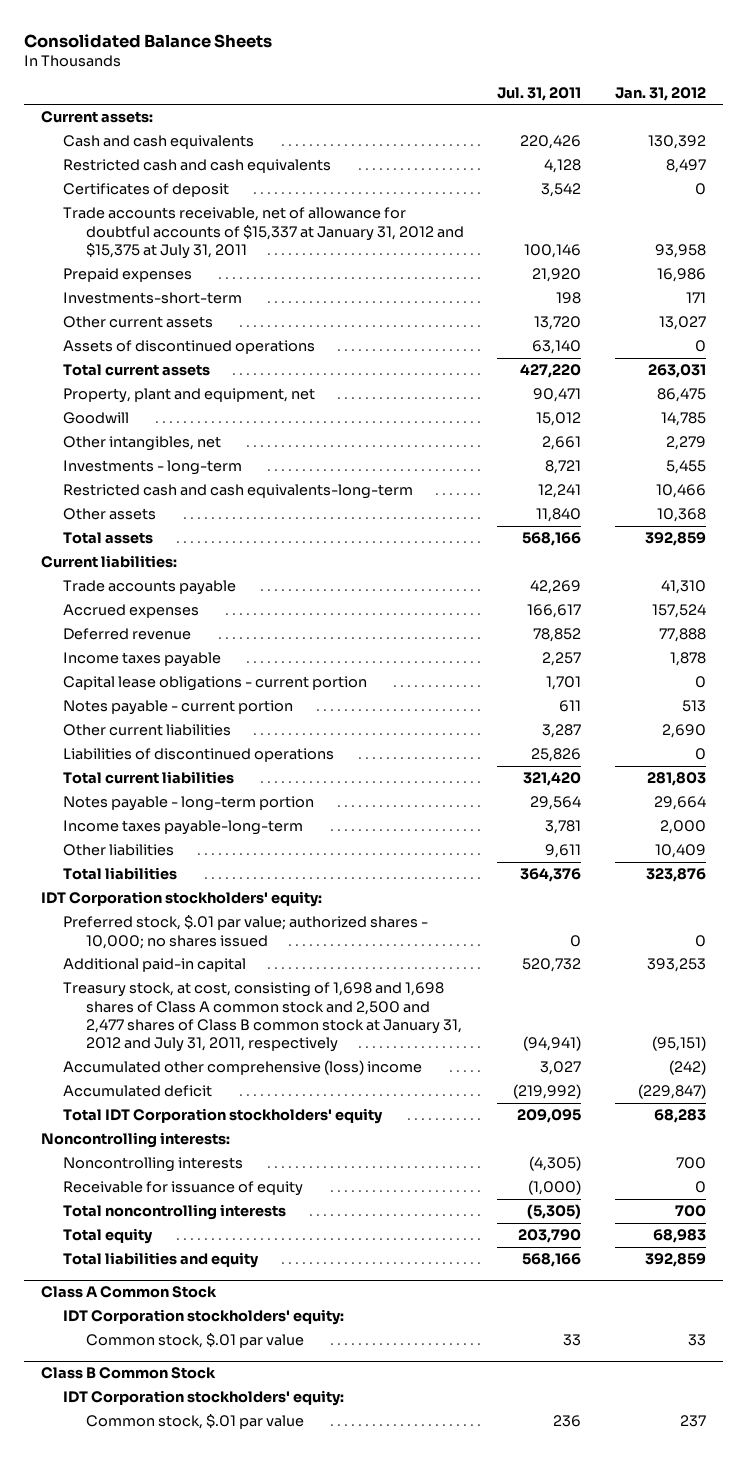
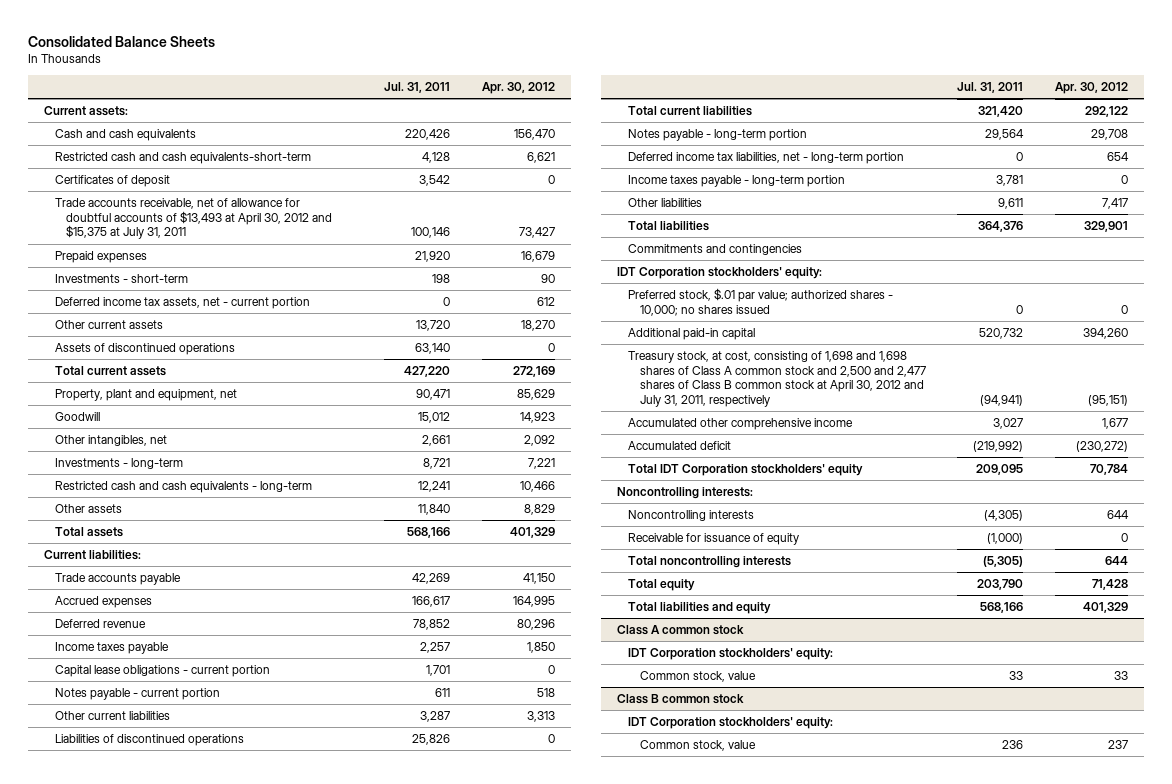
- | Jul. 31, 2011 | Jan. 31, 2012
+ | Jul. 31, 2011 | Apr. 30, 2012
- Restricted cash and cash equivalents | 4,128 | 8,497
+ Restricted cash and cash equivalents-short-term | 4,128 | 6,621
- Trade accounts receivable, net of allowance for doubtful accounts of $15,337 at January 31, 2012 and $15,375 at July 31, 2011 | 100,146 | 93,958
+ Trade accounts receivable, net of allowance for doubtful accounts of $13,493 at April 30, 2012 and $15,375 at July 31, 2011 | 100,146 | 73,427
- Investments-short-term | 198 | 171
+ Investments - short-term | 198 | 90
+ Deferred income tax assets, net - current portion | 0 | 612
- Restricted cash and cash equivalents-long-term | 12,241 | 10,466
+ Restricted cash and cash equivalents - long-term | 12,241 | 10,466
- Income taxes payable-long-term | 3,781 | 2,000
+ Deferred income tax liabilities, net - long-term portion | 0 | 654
+ Income taxes payable - long-term portion | 3,781 | 0
+ Commitments and contingencies
- Treasury stock, at cost, consisting of 1,698 and 1,698 shares of Class A common stock and 2,500 and 2,477 shares of Class B common stock at January 31, 2012 and July 31, 2011, respectively | (94,941) | (95,151)
- Accumulated other comprehensive (loss) income | 3,027 | (242)
+ Treasury stock, at cost, consisting of 1,698 and 1,698 shares of Class A common stock and 2,500 and 2,477 shares of Class B common stock at April 30, 2012 and July 31, 2011, respectively | (94,941) | (95,151)
+ Accumulated other comprehensive income | 3,027 | 1,677
- Class A Common Stock
+ Class A common stock
- Common stock, $.01 par value | 33 | 33
- Class B Common Stock
+ Common stock, value | 33 | 33
+ Class B common stock
- Common stock, $.01 par value | 236 | 237
+ Common stock, value | 236 | 237

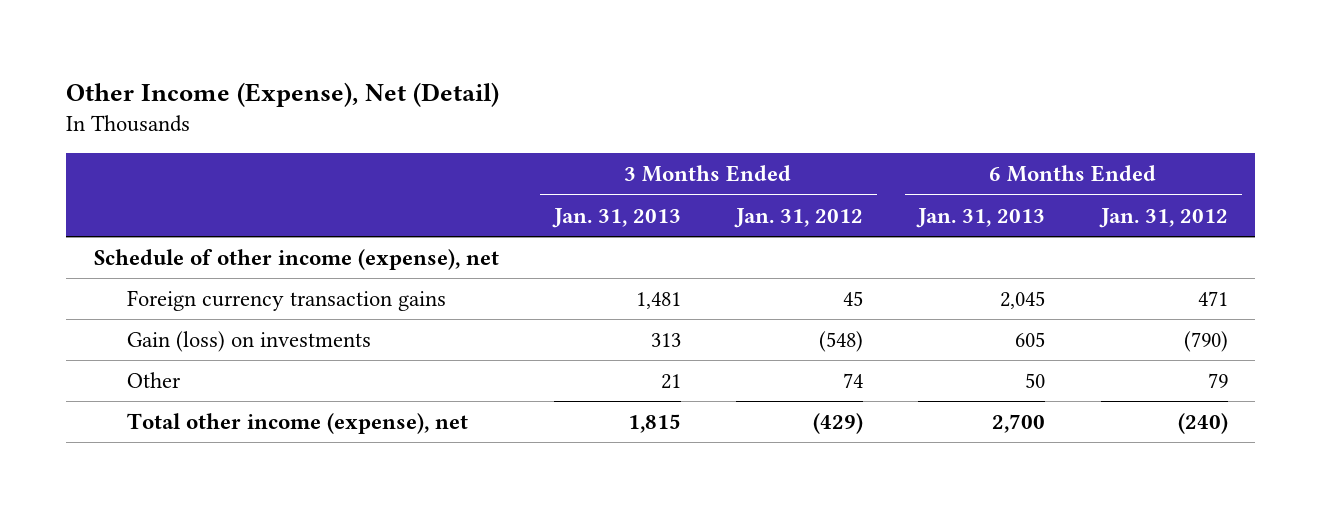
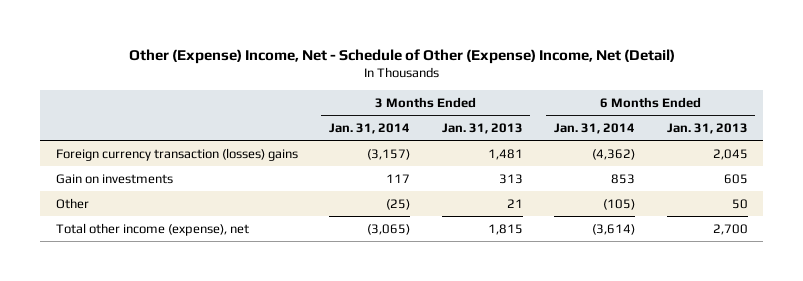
- Other Income (Expense), Net (Detail)
+ Other (Expense) Income, Net - Schedule of Other (Expense) Income, Net (Detail)
- | 3 Months Ended Jan. 31, 2013 | 3 Months Ended Jan. 31, 2012 | 6 Months Ended Jan. 31, 2013 | 6 Months Ended Jan. 31, 2012
+ | 3 Months Ended Jan. 31, 2014 | 3 Months Ended Jan. 31, 2013 | 6 Months Ended Jan. 31, 2014 | 6 Months Ended Jan. 31, 2013
- Schedule of other income (expense), net
- Foreign currency transaction gains | 1,481 | 45 | 2,045 | 471
- Gain (loss) on investments | 313 | (548) | 605 | (790)
+ Foreign currency transaction (losses) gains | (3,157) | 1,481 | (4,362) | 2,045
+ Gain on investments | 117 | 313 | 853 | 605

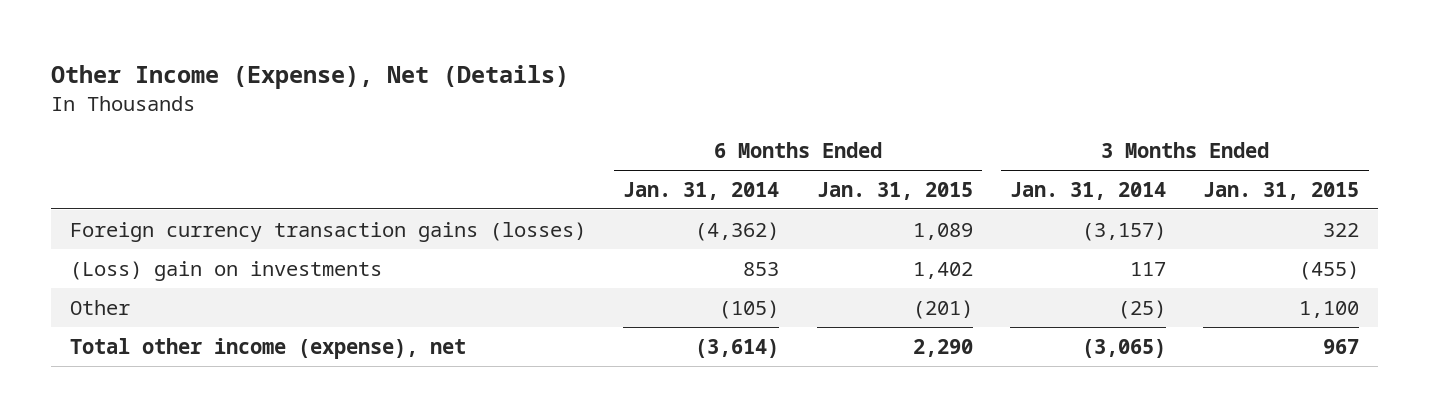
- Other (Expense) Income, Net - Schedule of Other (Expense) Income, Net (Detail)
+ Other Income (Expense), Net (Details)
- | 3 Months Ended Jan. 31, 2014 | 3 Months Ended Jan. 31, 2013 | 6 Months Ended Jan. 31, 2014 | 6 Months Ended Jan. 31, 2013
+ | 6 Months Ended Jan. 31, 2014 | 6 Months Ended Jan. 31, 2015 | 3 Months Ended Jan. 31, 2014 | 3 Months Ended Jan. 31, 2015
- Foreign currency transaction (losses) gains | (3,157) | 1,481 | (4,362) | 2,045
- Gain on investments | 117 | 313 | 853 | 605
+ Foreign currency transaction gains (losses) | (4,362) | 1,089 | (3,157) | 322
+ (Loss) gain on investments | 853 | 1,402 | 117 | (455)

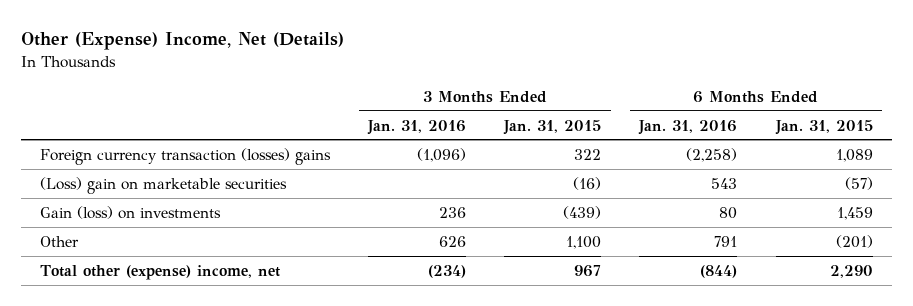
- Other Income (Expense), Net (Details)
+ Other (Expense) Income, Net (Details)
- | 6 Months Ended Jan. 31, 2014 | 6 Months Ended Jan. 31, 2015 | 3 Months Ended Jan. 31, 2014 | 3 Months Ended Jan. 31, 2015
+ | 3 Months Ended Jan. 31, 2016 | 3 Months Ended Jan. 31, 2015 | 6 Months Ended Jan. 31, 2016 | 6 Months Ended Jan. 31, 2015
- Foreign currency transaction gains (losses) | (4,362) | 1,089 | (3,157) | 322
- (Loss) gain on investments | 853 | 1,402 | 117 | (455)
+ Foreign currency transaction (losses) gains | (1,096) | 322 | (2,258) | 1,089
+ (Loss) gain on marketable securities | | (16) | 543 | (57)
+ Gain (loss) on investments | 236 | (439) | 80 | 1,459
- Total other income (expense), net | (3,614) | 2,290 | (3,065) | 967
+ Total other (expense) income, net | (234) | 967 | (844) | 2,290

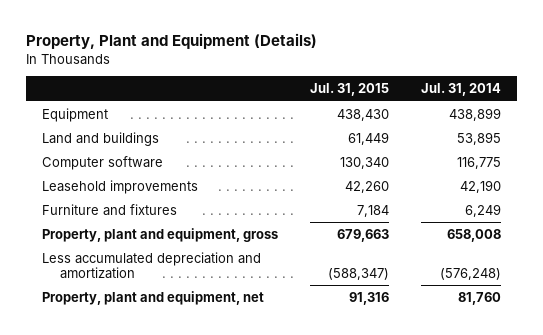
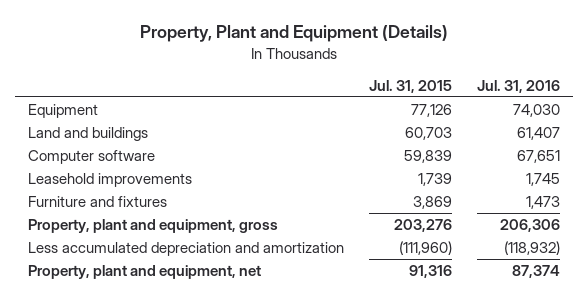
- | Jul. 31, 2015 | Jul. 31, 2014
+ | Jul. 31, 2015 | Jul. 31, 2016
- Equipment | 438,430 | 438,899
- Land and buildings | 61,449 | 53,895
- Computer software | 130,340 | 116,775
- Leasehold improvements | 42,260 | 42,190
- Furniture and fixtures | 7,184 | 6,249
- Property, plant and equipment, gross | 679,663 | 658,008
- Less accumulated depreciation and amortization | (588,347) | (576,248)
+ Equipment | 77,126 | 74,030
+ Land and buildings | 60,703 | 61,407
+ Computer software | 59,839 | 67,651
+ Leasehold improvements | 1,739 | 1,745
+ Furniture and fixtures | 3,869 | 1,473
+ Property, plant and equipment, gross | 203,276 | 206,306
+ Less accumulated depreciation and amortization | (111,960) | (118,932)

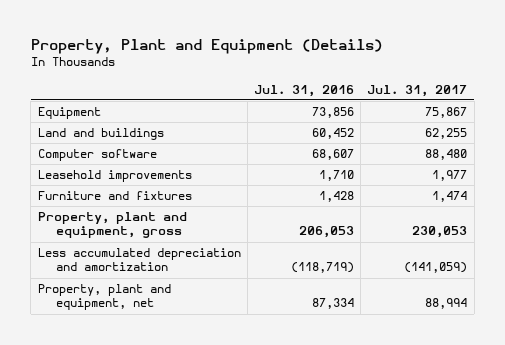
- | Jul. 31, 2015 | Jul. 31, 2016
+ | Jul. 31, 2016 | Jul. 31, 2017
- Equipment | 77,126 | 74,030
- Land and buildings | 60,703 | 61,407
- Computer software | 59,839 | 67,651
- Leasehold improvements | 1,739 | 1,745
- Furniture and fixtures | 3,869 | 1,473
- Property, plant and equipment, gross | 203,276 | 206,306
- Less accumulated depreciation and amortization | (111,960) | (118,932)
- Property, plant and equipment, net | 91,316 | 87,374
+ Equipment | 73,856 | 75,867
+ Land and buildings | 60,452 | 62,255
+ Computer software | 68,607 | 88,480
+ Leasehold improvements | 1,710 | 1,977
+ Furniture and fixtures | 1,428 | 1,474
+ Property, plant and equipment, gross | 206,053 | 230,053
+ Less accumulated depreciation and amortization | (118,719) | (141,059)
+ Property, plant and equipment, net | 87,334 | 88,994

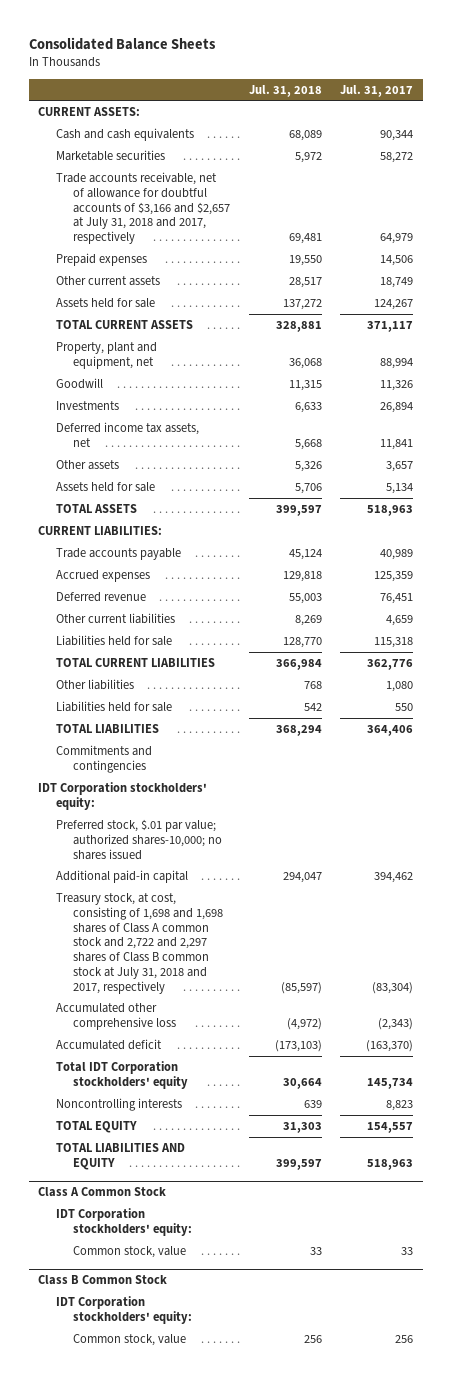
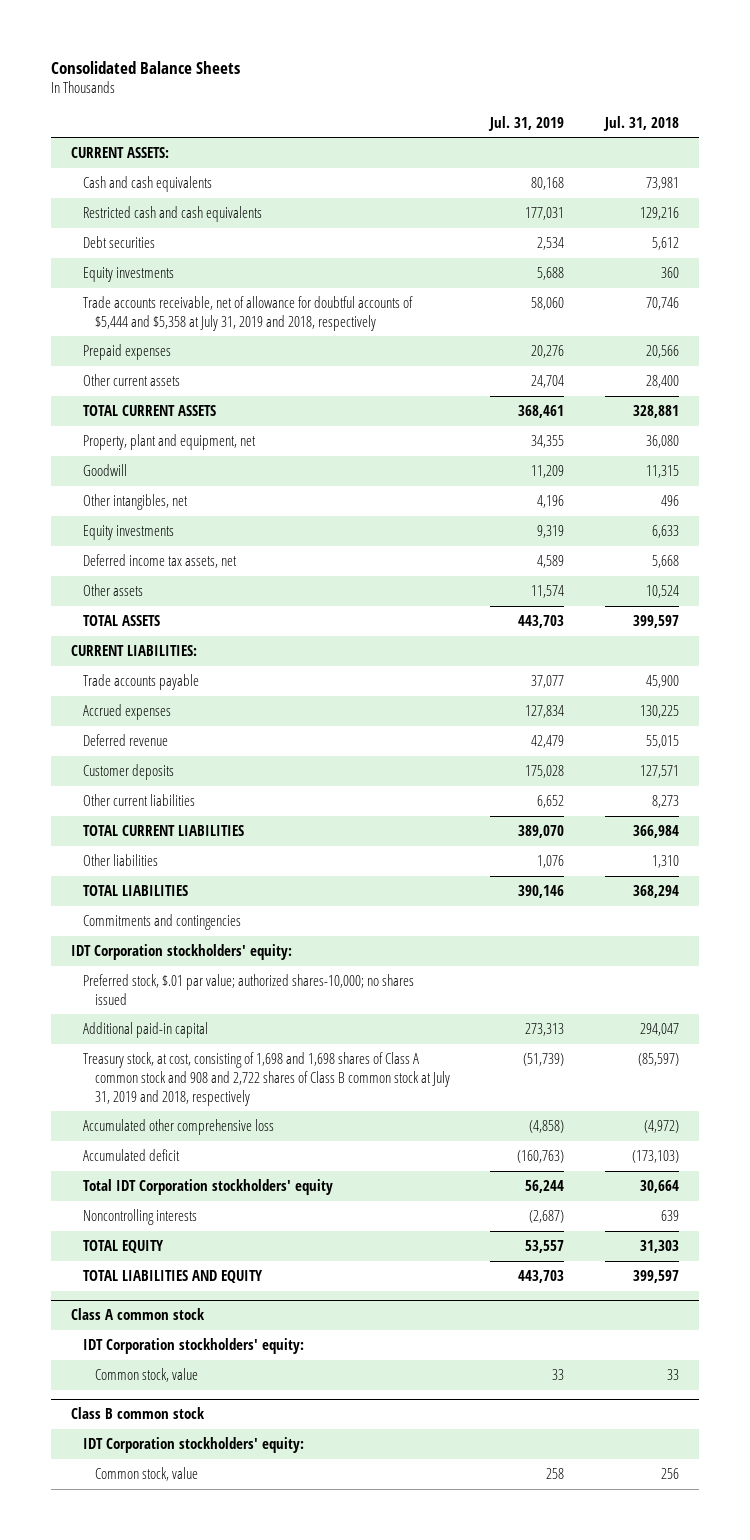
- | Jul. 31, 2018 | Jul. 31, 2017
+ | Jul. 31, 2019 | Jul. 31, 2018
- Cash and cash equivalents | 68,089 | 90,344
- Marketable securities | 5,972 | 58,272
- Trade accounts receivable, net of allowance for doubtful accounts of $3,166 and $2,657 at July 31, 2018 and 2017, respectively | 69,481 | 64,979
- Prepaid expenses | 19,550 | 14,506
- Other current assets | 28,517 | 18,749
- Assets held for sale | 137,272 | 124,267
+ Cash and cash equivalents | 80,168 | 73,981
+ Restricted cash and cash equivalents | 177,031 | 129,216
+ Debt securities | 2,534 | 5,612
+ Equity investments | 5,688 | 360
+ Trade accounts receivable, net of allowance for doubtful accounts of $5,444 and $5,358 at July 31, 2019 and 2018, respectively | 58,060 | 70,746
+ Prepaid expenses | 20,276 | 20,566
+ Other current assets | 24,704 | 28,400
- Property, plant and equipment, net | 36,068 | 88,994
+ Property, plant and equipment, net | 34,355 | 36,080
- Investments | 6,633 | 26,894
+ Other intangibles, net | 4,196 | 496
+ Equity investments | 9,319 | 6,633
- Other assets | 5,326 | 3,657
- Assets held for sale | 5,706 | 5,134
+ Other assets | 11,574 | 10,524
- Trade accounts payable | 45,124 | 40,989
- Accrued expenses | 129,818 | 125,359
- Deferred revenue | 55,003 | 76,451
- Other current liabilities | 8,269 | 4,659
- Liabilities held for sale | 128,770 | 115,318
+ Trade accounts payable | 37,077 | 45,900
+ Accrued expenses | 127,834 | 130,225
+ Deferred revenue | 42,479 | 55,015
+ Customer deposits | 175,028 | 127,571
+ Other current liabilities | 6,652 | 8,273
- Other liabilities | 768 | 1,080
- Liabilities held for sale | 542 | 550
+ Other liabilities | 1,076 | 1,310
- Treasury stock, at cost, consisting of 1,698 and 1,698 shares of Class A common stock and 2,722 and 2,297 shares of Class B common stock at July 31, 2018 and 2017, respectively | (85,597) | (83,304)
+ Treasury stock, at cost, consisting of 1,698 and 1,698 shares of Class A common stock and 908 and 2,722 shares of Class B common stock at July 31, 2019 and 2018, respectively | (51,739) | (85,597)
- Class A Common Stock
+ Class A common stock
- Class B Common Stock
+ Class B common stock

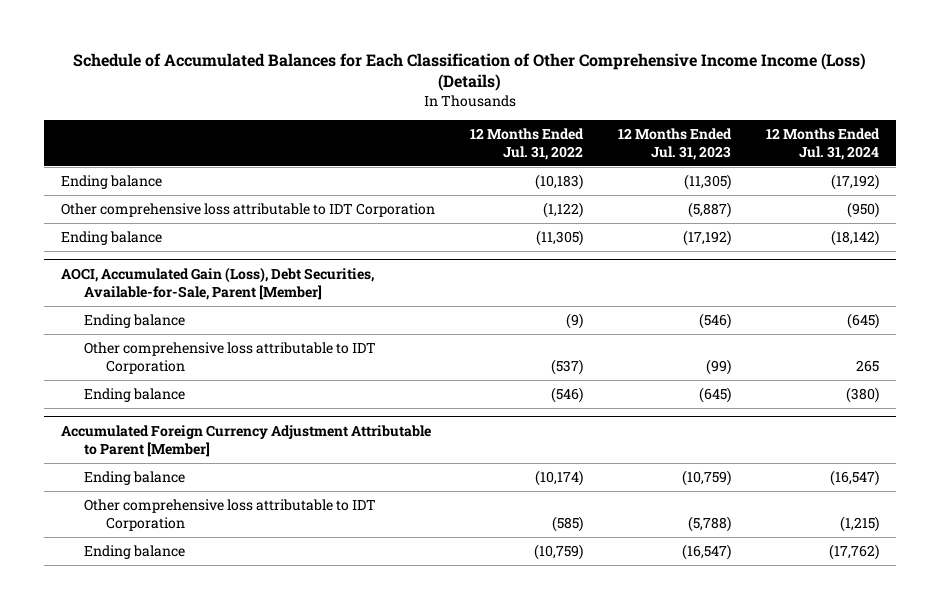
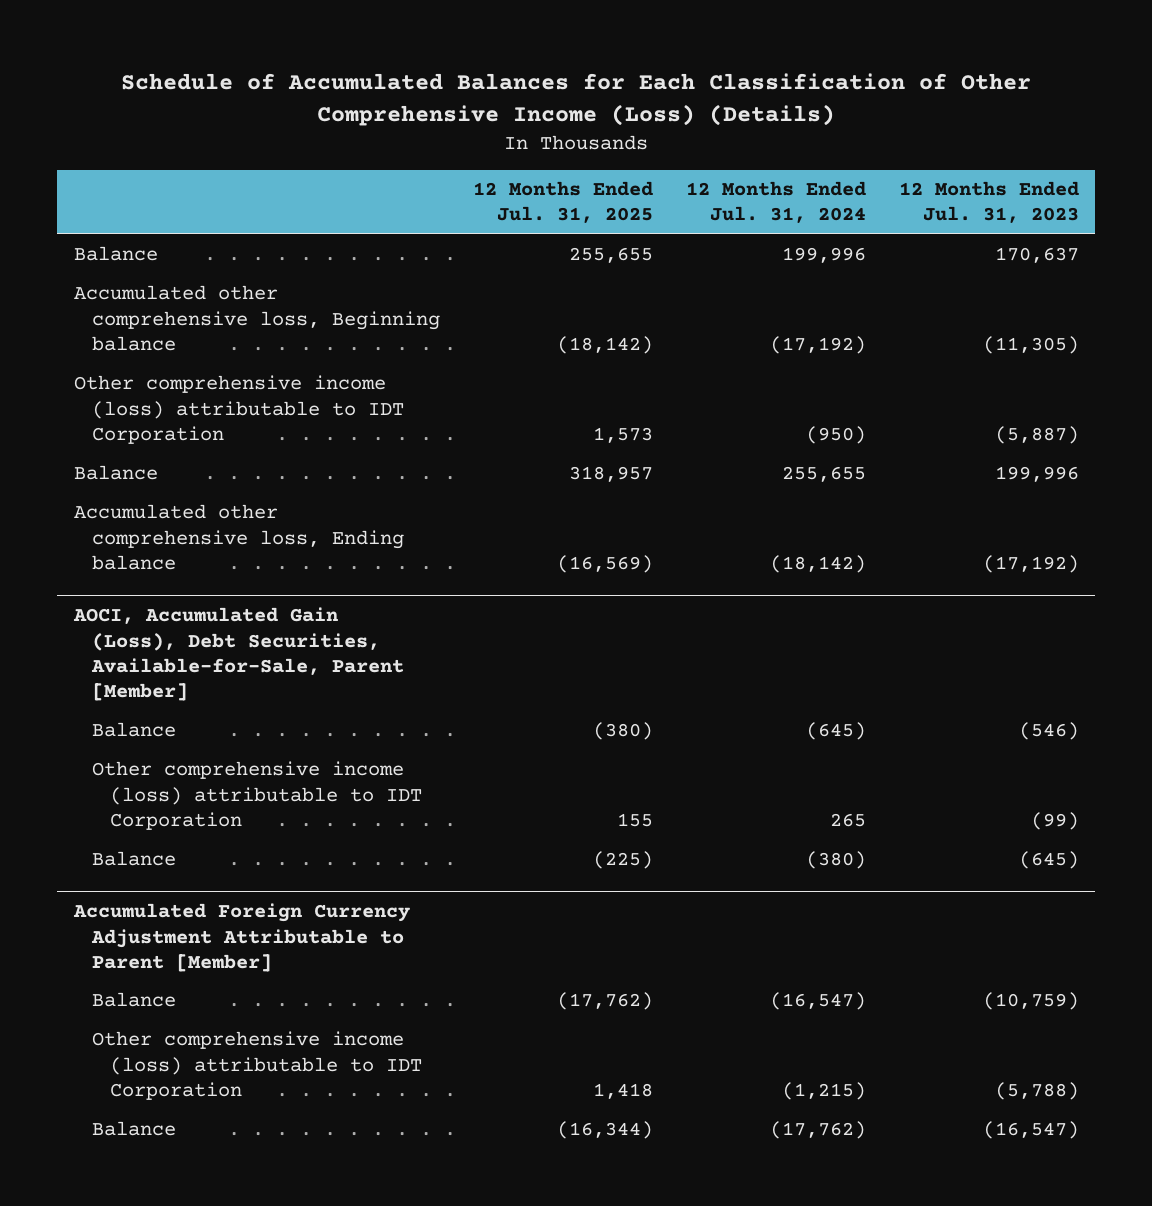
- Schedule of Accumulated Balances for Each Classification of Other Comprehensive Income Income (Loss) (Details)
+ Schedule of Accumulated Balances for Each Classification of Other Comprehensive Income (Loss) (Details)
- | 12 Months Ended Jul. 31, 2022 | 12 Months Ended Jul. 31, 2023 | 12 Months Ended Jul. 31, 2024
+ | 12 Months Ended Jul. 31, 2025 | 12 Months Ended Jul. 31, 2024 | 12 Months Ended Jul. 31, 2023
- Ending balance | (10,183) | (11,305) | (17,192)
- Other comprehensive loss attributable to IDT Corporation | (1,122) | (5,887) | (950)
- Ending balance | (11,305) | (17,192) | (18,142)
+ Balance | 255,655 | 199,996 | 170,637
+ Accumulated other comprehensive loss, Beginning balance | (18,142) | (17,192) | (11,305)
+ Other comprehensive income (loss) attributable to IDT Corporation | 1,573 | (950) | (5,887)
+ Balance | 318,957 | 255,655 | 199,996
+ Accumulated other comprehensive loss, Ending balance | (16,569) | (18,142) | (17,192)
@ AOCI, Accumulated Gain (Loss), Debt Securities, Available-for-Sale, Parent [Member]
- Ending balance | (9) | (546) | (645)
- Other comprehensive loss attributable to IDT Corporation | (537) | (99) | 265
- Ending balance | (546) | (645) | (380)
+ Balance | (380) | (645) | (546)
+ Other comprehensive income (loss) attributable to IDT Corporation | 155 | 265 | (99)
+ Balance | (225) | (380) | (645)
@ Accumulated Foreign Currency Adjustment Attributable to Parent [Member]
- Ending balance | (10,174) | (10,759) | (16,547)
- Other comprehensive loss attributable to IDT Corporation | (585) | (5,788) | (1,215)
- Ending balance | (10,759) | (16,547) | (17,762)
+ Balance | (17,762) | (16,547) | (10,759)
+ Other comprehensive income (loss) attributable to IDT Corporation | 1,418 | (1,215) | (5,788)
+ Balance | (16,344) | (17,762) | (16,547)

